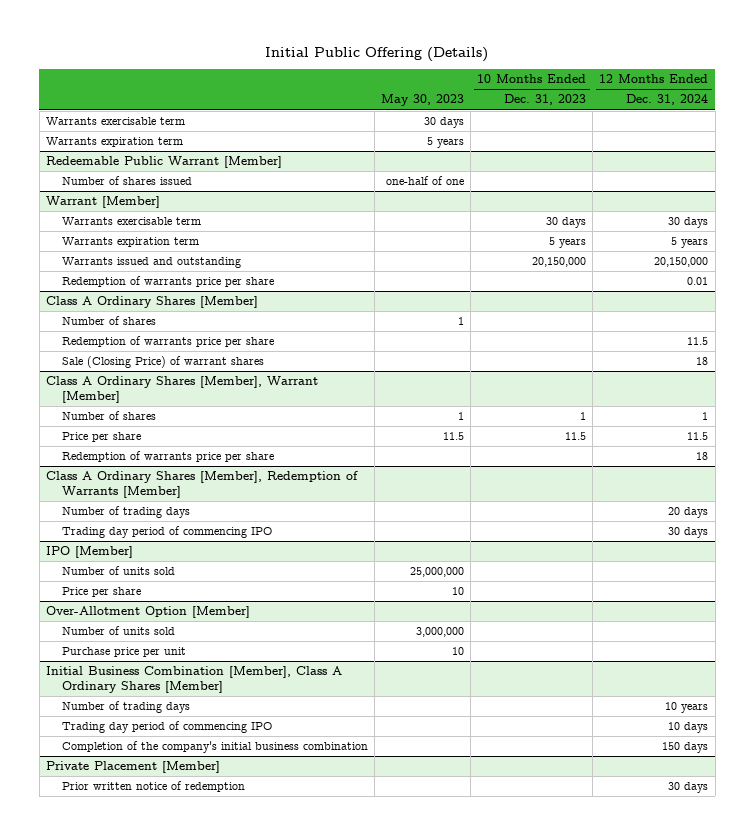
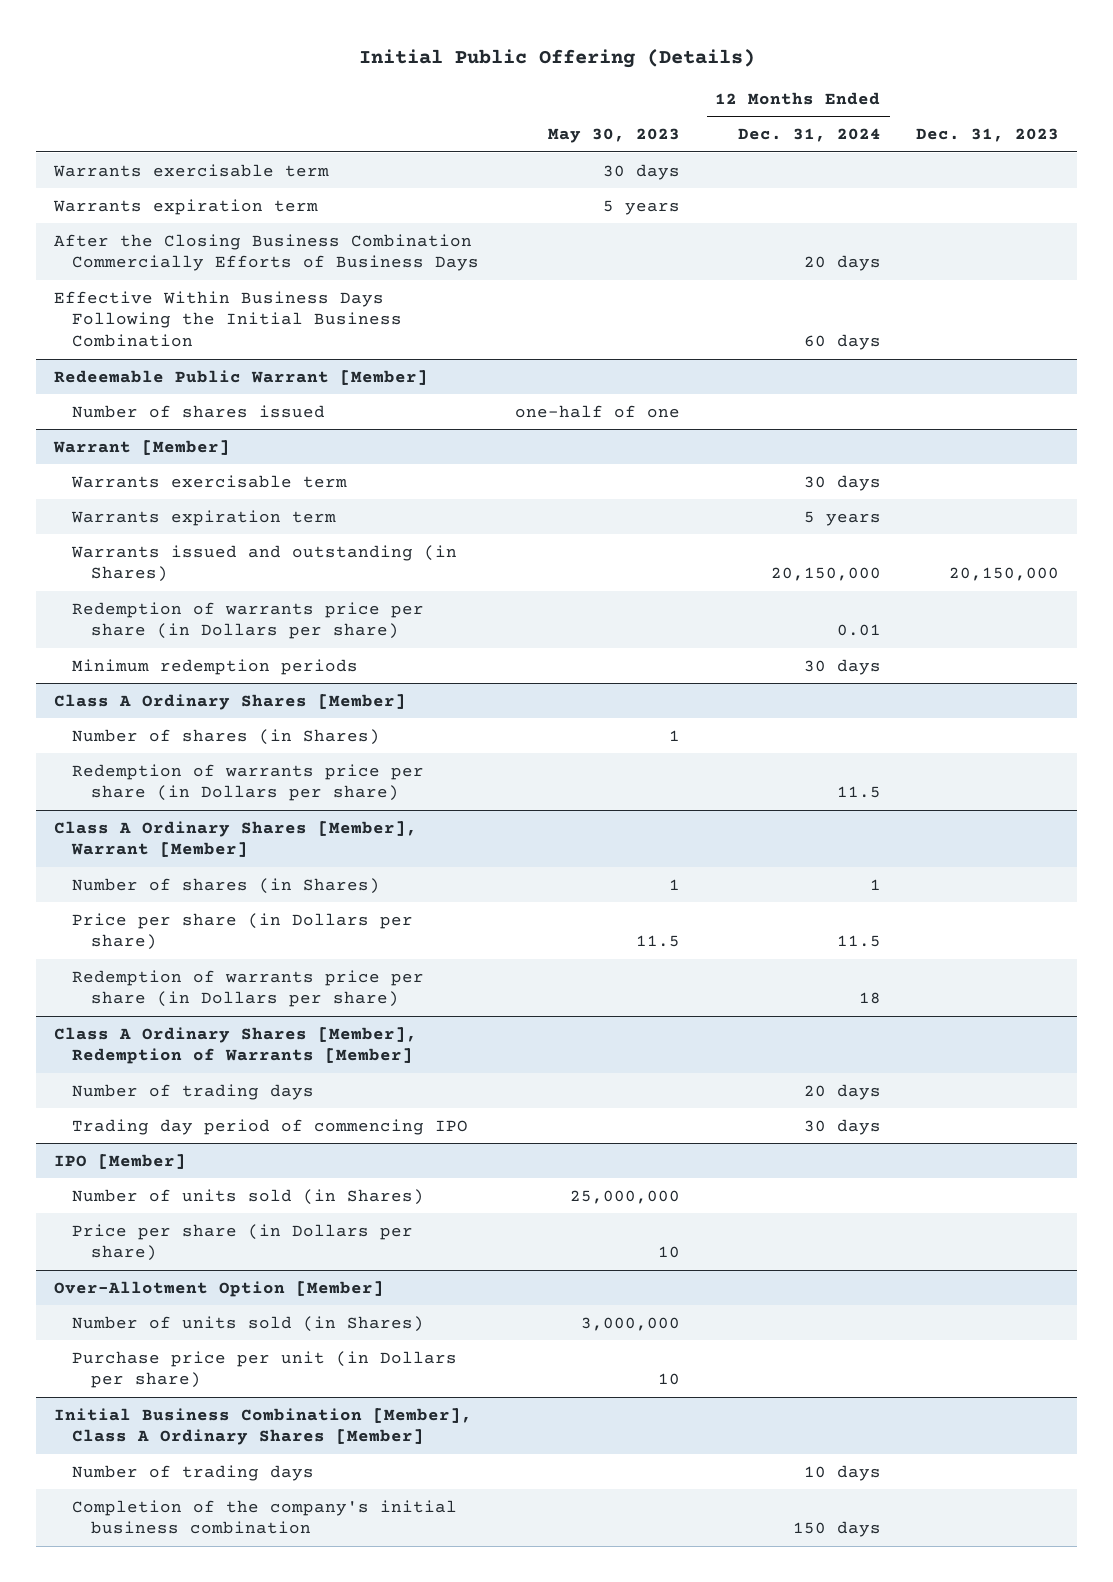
- | May 30, 2023 | 10 Months Ended Dec. 31, 2023 | 12 Months Ended Dec. 31, 2024
+ | May 30, 2023 | 12 Months Ended Dec. 31, 2024 | Dec. 31, 2023
+ After the Closing Business Combination Commercially Efforts of Business Days | | 20 days |
+ Effective Within Business Days Following the Initial Business Combination | | 60 days |
@ Warrant [Member]
- Warrants issued and outstanding | | 20,150,000 | 20,150,000
- Redemption of warrants price per share | | | 0.01
+ Warrants issued and outstanding (in Shares) | | 20,150,000 | 20,150,000
+ Redemption of warrants price per share (in Dollars per share) | | 0.01 |
+ Minimum redemption periods | | 30 days |
@ Class A Ordinary Shares [Member]
- Number of shares | 1 | |
- Redemption of warrants price per share | | | 11.5
- Sale (Closing Price) of warrant shares | | | 18
+ Number of shares (in Shares) | 1 | |
+ Redemption of warrants price per share (in Dollars per share) | | 11.5 |
@ Class A Ordinary Shares [Member], Warrant [Member]
- Number of shares | 1 | 1 | 1
- Price per share | 11.5 | 11.5 | 11.5
- Redemption of warrants price per share | | | 18
+ Number of shares (in Shares) | 1 | 1 |
+ Price per share (in Dollars per share) | 11.5 | 11.5 |
+ Redemption of warrants price per share (in Dollars per share) | | 18 |
@ IPO [Member]
- Number of units sold | 25,000,000 | |
- Price per share | 10 | |
+ Number of units sold (in Shares) | 25,000,000 | |
+ Price per share (in Dollars per share) | 10 | |
@ Over-Allotment Option [Member]
- Number of units sold | 3,000,000 | |
- Purchase price per unit | 10 | |
+ Number of units sold (in Shares) | 3,000,000 | |
+ Purchase price per unit (in Dollars per share) | 10 | |
@ Initial Business Combination [Member], Class A Ordinary Shares [Member]
- Number of trading days | | | 10 years
- Trading day period of commencing IPO | | | 10 days
+ Number of trading days | | 10 days |
- Private Placement [Member]
- Prior written notice of redemption | | | 30 days

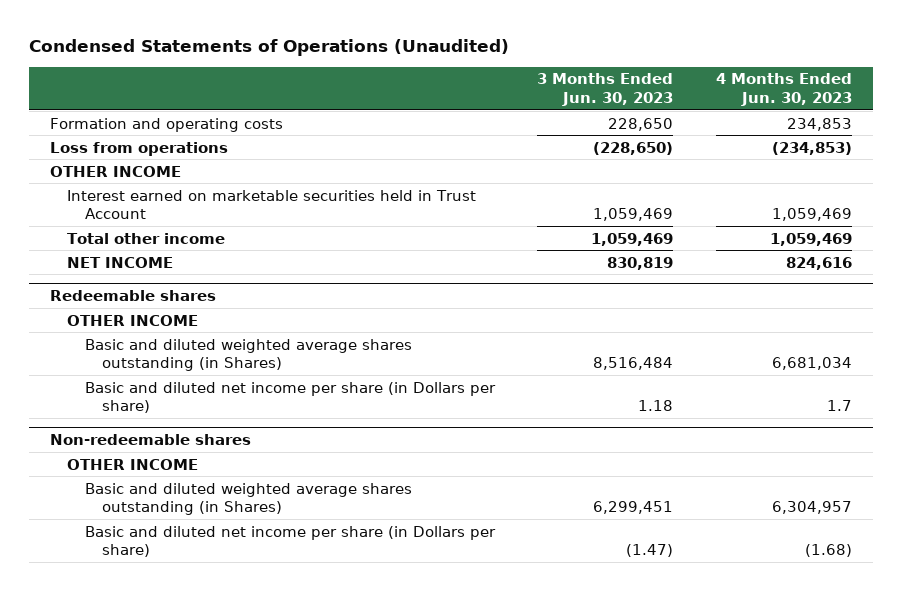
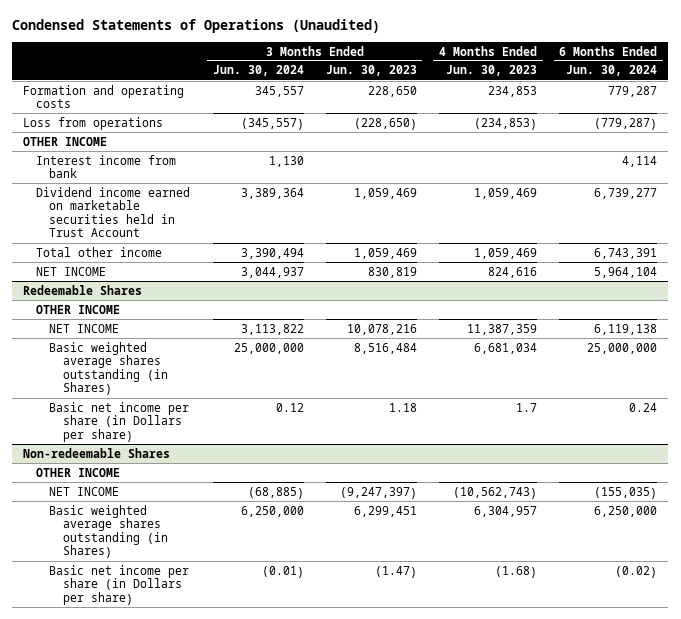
- | 3 Months Ended Jun. 30, 2023 | 4 Months Ended Jun. 30, 2023
+ | 3 Months Ended Jun. 30, 2024 | 3 Months Ended Jun. 30, 2023 | 4 Months Ended Jun. 30, 2023 | 6 Months Ended Jun. 30, 2024
- Interest earned on marketable securities held in Trust Account | 1,059,469 | 1,059,469
+ Interest income from bank | 1,130 | | | 4,114
+ Dividend income earned on marketable securities held in Trust Account | 3,389,364 | 1,059,469 | 1,059,469 | 6,739,277
- Redeemable shares
+ Redeemable Shares
- Basic and diluted weighted average shares outstanding (in Shares) | 8,516,484 | 6,681,034
- Basic and diluted net income per share (in Dollars per share) | 1.18 | 1.7
- Non-redeemable shares
+ NET INCOME | 3,113,822 | 10,078,216 | 11,387,359 | 6,119,138
+ Basic weighted average shares outstanding (in Shares) | 25,000,000 | 8,516,484 | 6,681,034 | 25,000,000
+ Basic net income per share (in Dollars per share) | 0.12 | 1.18 | 1.7 | 0.24
+ Non-redeemable Shares
- Basic and diluted weighted average shares outstanding (in Shares) | 6,299,451 | 6,304,957
- Basic and diluted net income per share (in Dollars per share) | (1.47) | (1.68)
+ NET INCOME | (68,885) | (9,247,397) | (10,562,743) | (155,035)
+ Basic weighted average shares outstanding (in Shares) | 6,250,000 | 6,299,451 | 6,304,957 | 6,250,000
+ Basic net income per share (in Dollars per share) | (0.01) | (1.47) | (1.68) | (0.02)

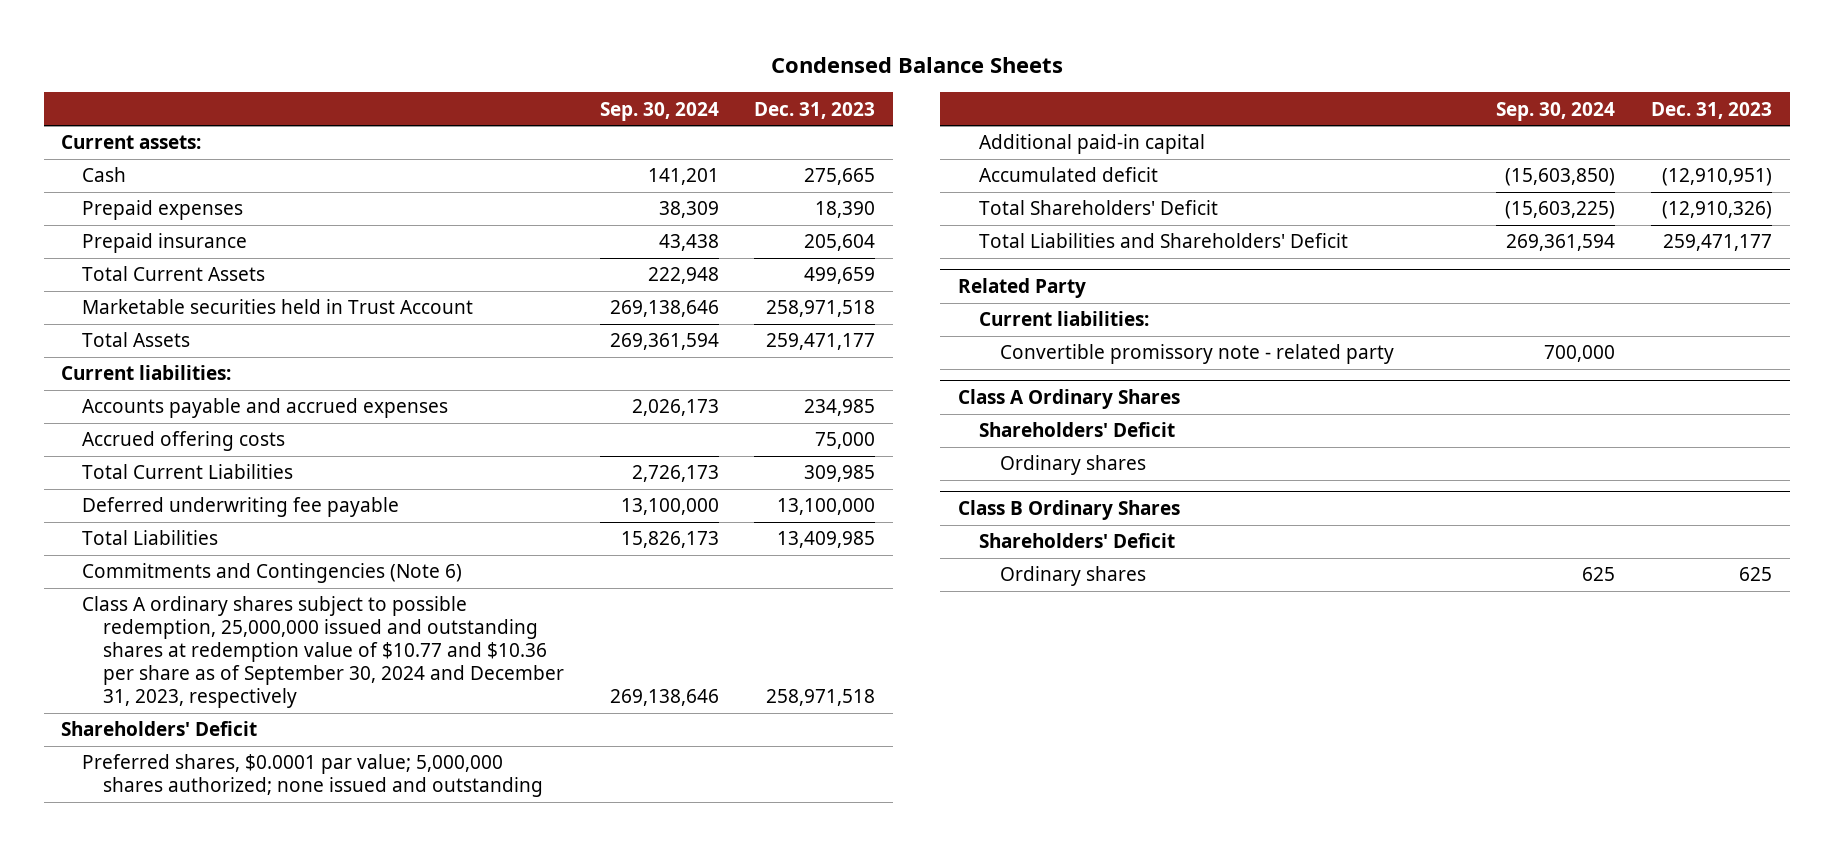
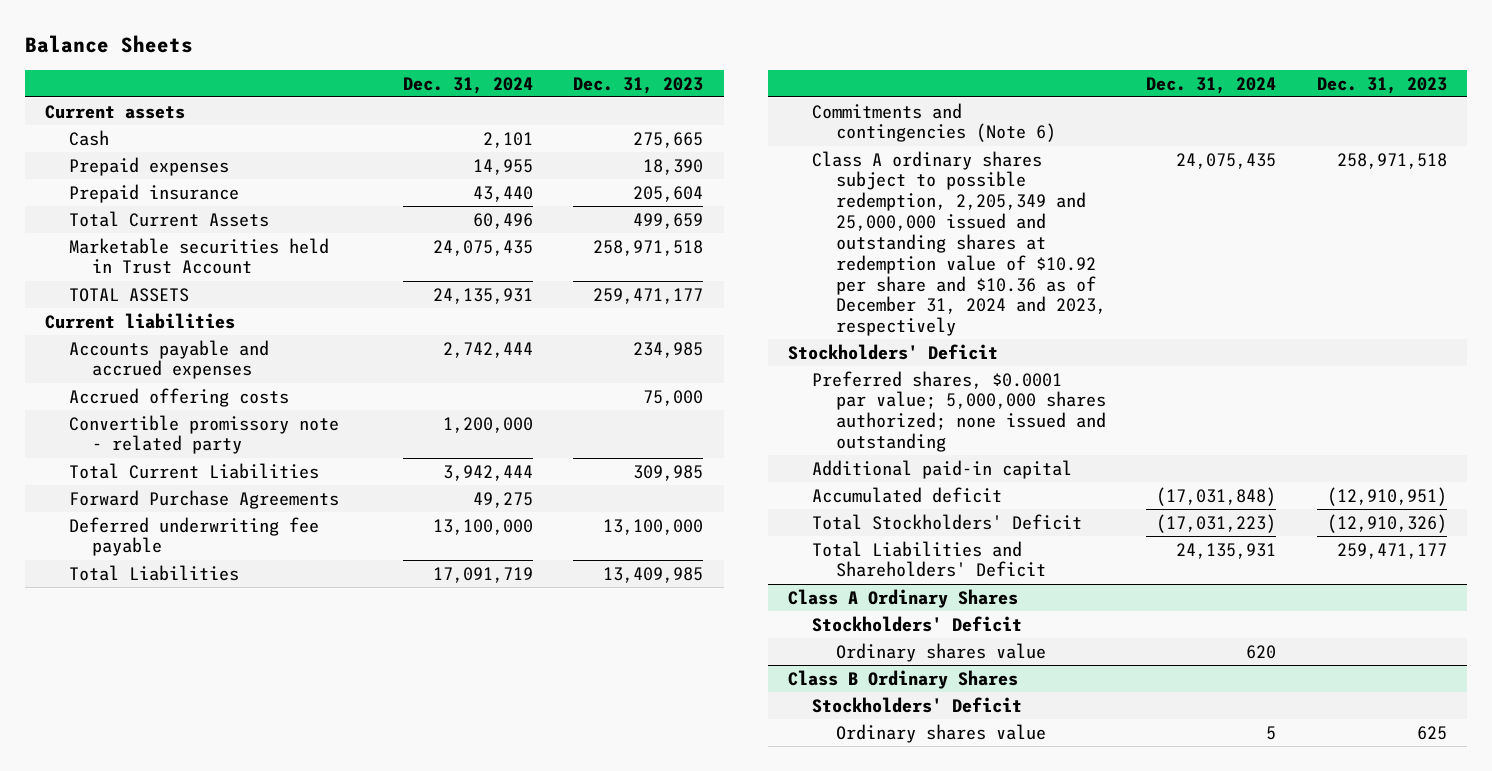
- Condensed Balance Sheets
+ Balance Sheets
- | Sep. 30, 2024 | Dec. 31, 2023
+ | Dec. 31, 2024 | Dec. 31, 2023
- Current assets:
+ Current assets
- Total Assets | 269,361,594 | 259,471,177
- Current liabilities:
+ TOTAL ASSETS | 24,135,931 | 259,471,177
+ Current liabilities
+ Convertible promissory note - related party | 1,200,000 |
+ Forward Purchase Agreements | 49,275 |
- Commitments and Contingencies (Note 6)
- Class A ordinary shares subject to possible redemption, 25,000,000 issued and outstanding shares at redemption value of $10.77 and $10.36 per share as of September 30, 2024 and December 31, 2023, respectively | 269,138,646 | 258,971,518
- Shareholders' Deficit
+ Commitments and contingencies (Note 6)
+ Class A ordinary shares subject to possible redemption, 2,205,349 and 25,000,000 issued and outstanding shares at redemption value of $10.92 per share and $10.36 as of December 31, 2024 and 2023, respectively | 24,075,435 | 258,971,518
+ Stockholders' Deficit
- Total Shareholders' Deficit | (15,603,225) | (12,910,326)
+ Total Stockholders' Deficit | (17,031,223) | (12,910,326)
- Related Party
- Current liabilities:
- Convertible promissory note - related party | 700,000 |
@ Class A Ordinary Shares
- Shareholders' Deficit
- Ordinary shares
+ Stockholders' Deficit
+ Ordinary shares value | 620 |
@ Class B Ordinary Shares
- Shareholders' Deficit
- Ordinary shares | 625 | 625
+ Stockholders' Deficit
+ Ordinary shares value | 5 | 625

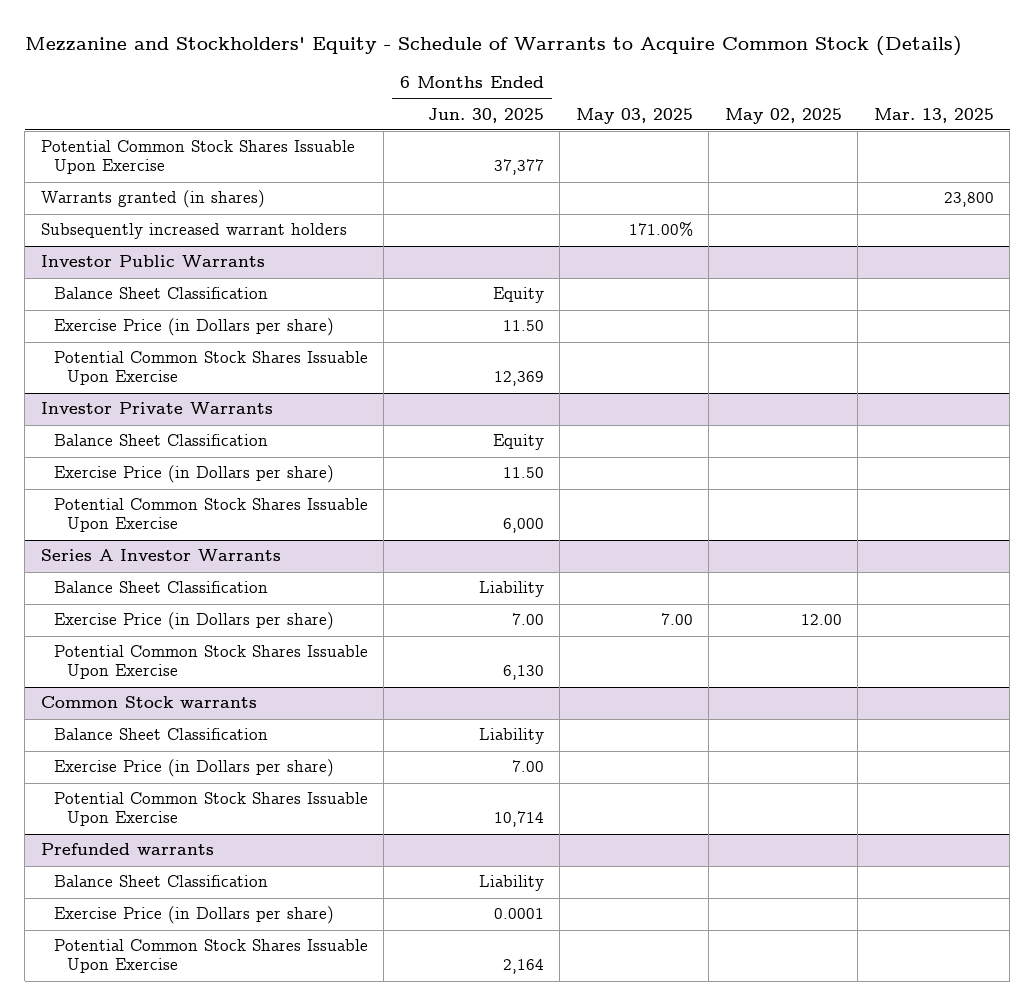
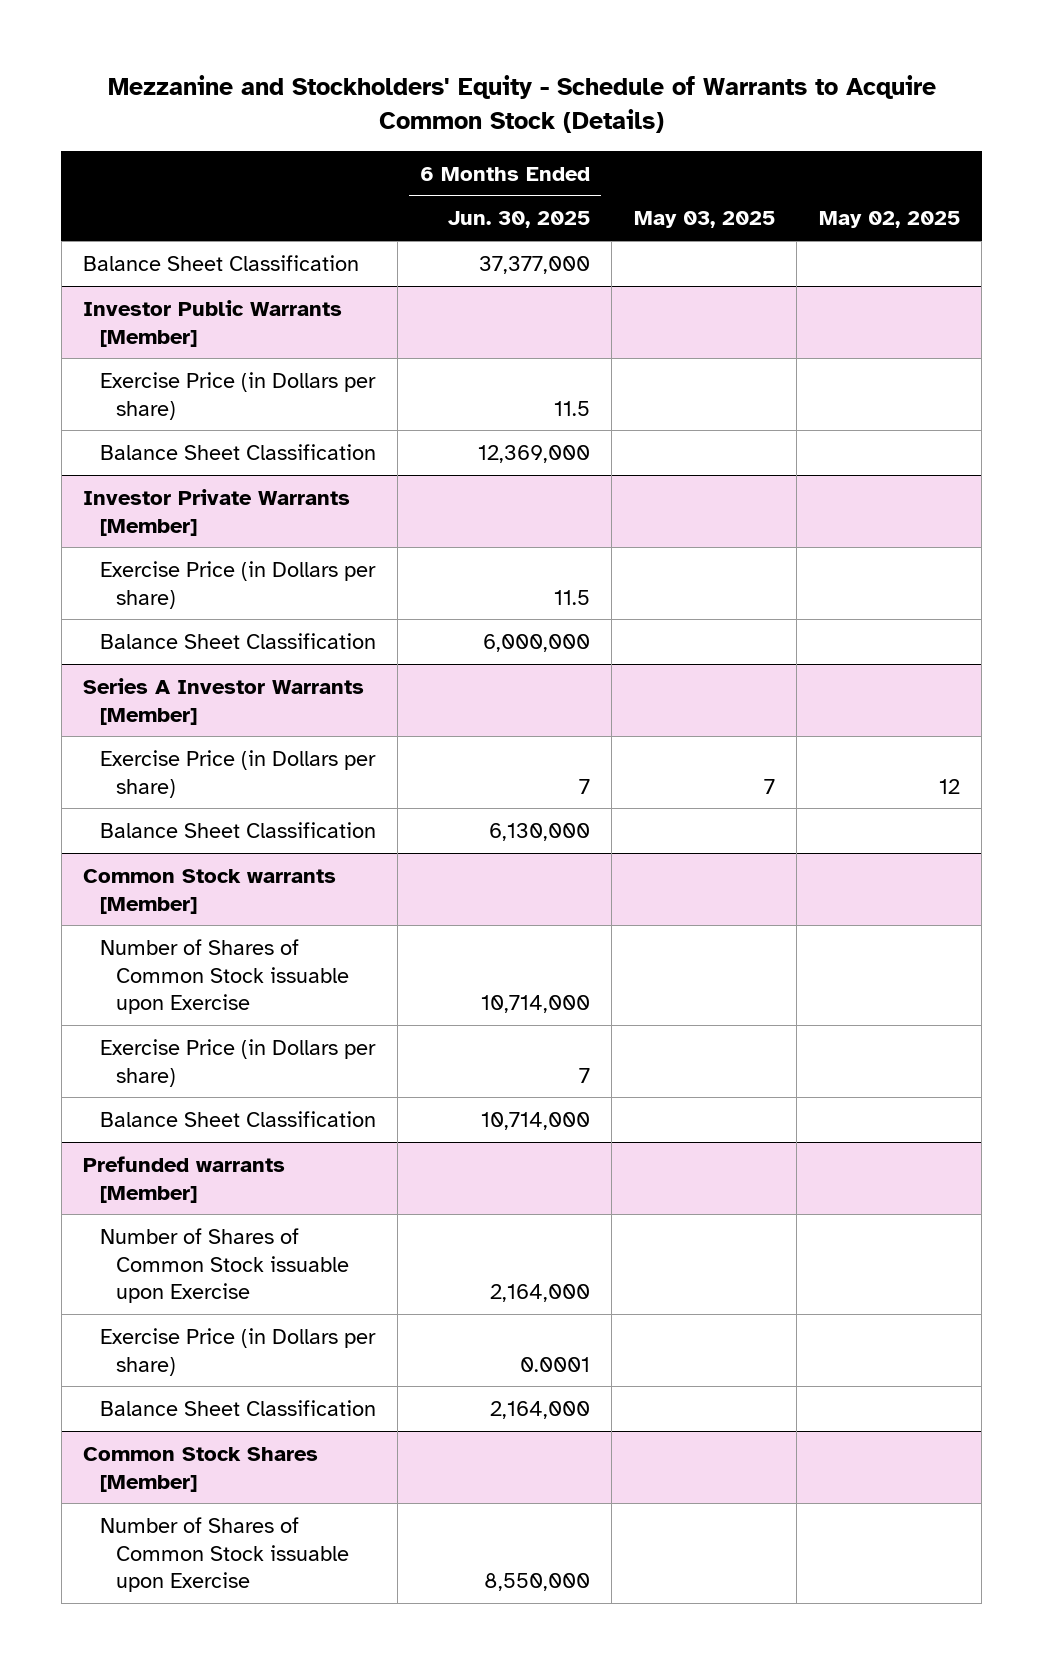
- | 6 Months Ended Jun. 30, 2025 | May 03, 2025 | May 02, 2025 | Mar. 13, 2025
+ | 6 Months Ended Jun. 30, 2025 | May 03, 2025 | May 02, 2025
- Potential Common Stock Shares Issuable Upon Exercise | 37,377 | | |
- Warrants granted (in shares) | | | | 23,800
- Subsequently increased warrant holders | | 171.00% | |
- Investor Public Warrants
- Balance Sheet Classification | Equity | | |
- Exercise Price (in Dollars per share) | 11.50 | | |
- Potential Common Stock Shares Issuable Upon Exercise | 12,369 | | |
- Investor Private Warrants
- Balance Sheet Classification | Equity | | |
- Exercise Price (in Dollars per share) | 11.50 | | |
- Potential Common Stock Shares Issuable Upon Exercise | 6,000 | | |
- Series A Investor Warrants
- Balance Sheet Classification | Liability | | |
- Exercise Price (in Dollars per share) | 7.00 | 7.00 | 12.00 |
- Potential Common Stock Shares Issuable Upon Exercise | 6,130 | | |
- Common Stock warrants
- Balance Sheet Classification | Liability | | |
- Exercise Price (in Dollars per share) | 7.00 | | |
- Potential Common Stock Shares Issuable Upon Exercise | 10,714 | | |
- Prefunded warrants
- Balance Sheet Classification | Liability | | |
+ Balance Sheet Classification | 37,377,000 | |
+ Investor Public Warrants [Member]
+ Exercise Price (in Dollars per share) | 11.5 | |
+ Balance Sheet Classification | 12,369,000 | |
+ Investor Private Warrants [Member]
+ Exercise Price (in Dollars per share) | 11.5 | |
+ Balance Sheet Classification | 6,000,000 | |
+ Series A Investor Warrants [Member]
+ Exercise Price (in Dollars per share) | 7 | 7 | 12
+ Balance Sheet Classification | 6,130,000 | |
+ Common Stock warrants [Member]
+ Number of Shares of Common Stock issuable upon Exercise | 10,714,000 | |
+ Exercise Price (in Dollars per share) | 7 | |
+ Balance Sheet Classification | 10,714,000 | |
+ Prefunded warrants [Member]
+ Number of Shares of Common Stock issuable upon Exercise | 2,164,000 | |
- Potential Common Stock Shares Issuable Upon Exercise | 2,164 | | |
+ Balance Sheet Classification | 2,164,000 | |
+ Common Stock Shares [Member]
+ Number of Shares of Common Stock issuable upon Exercise | 8,550,000 | |

